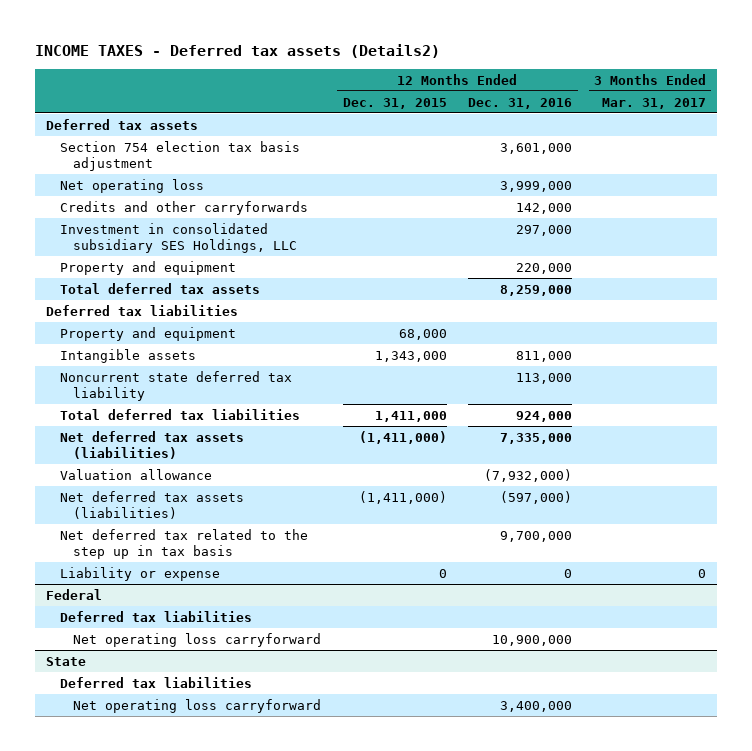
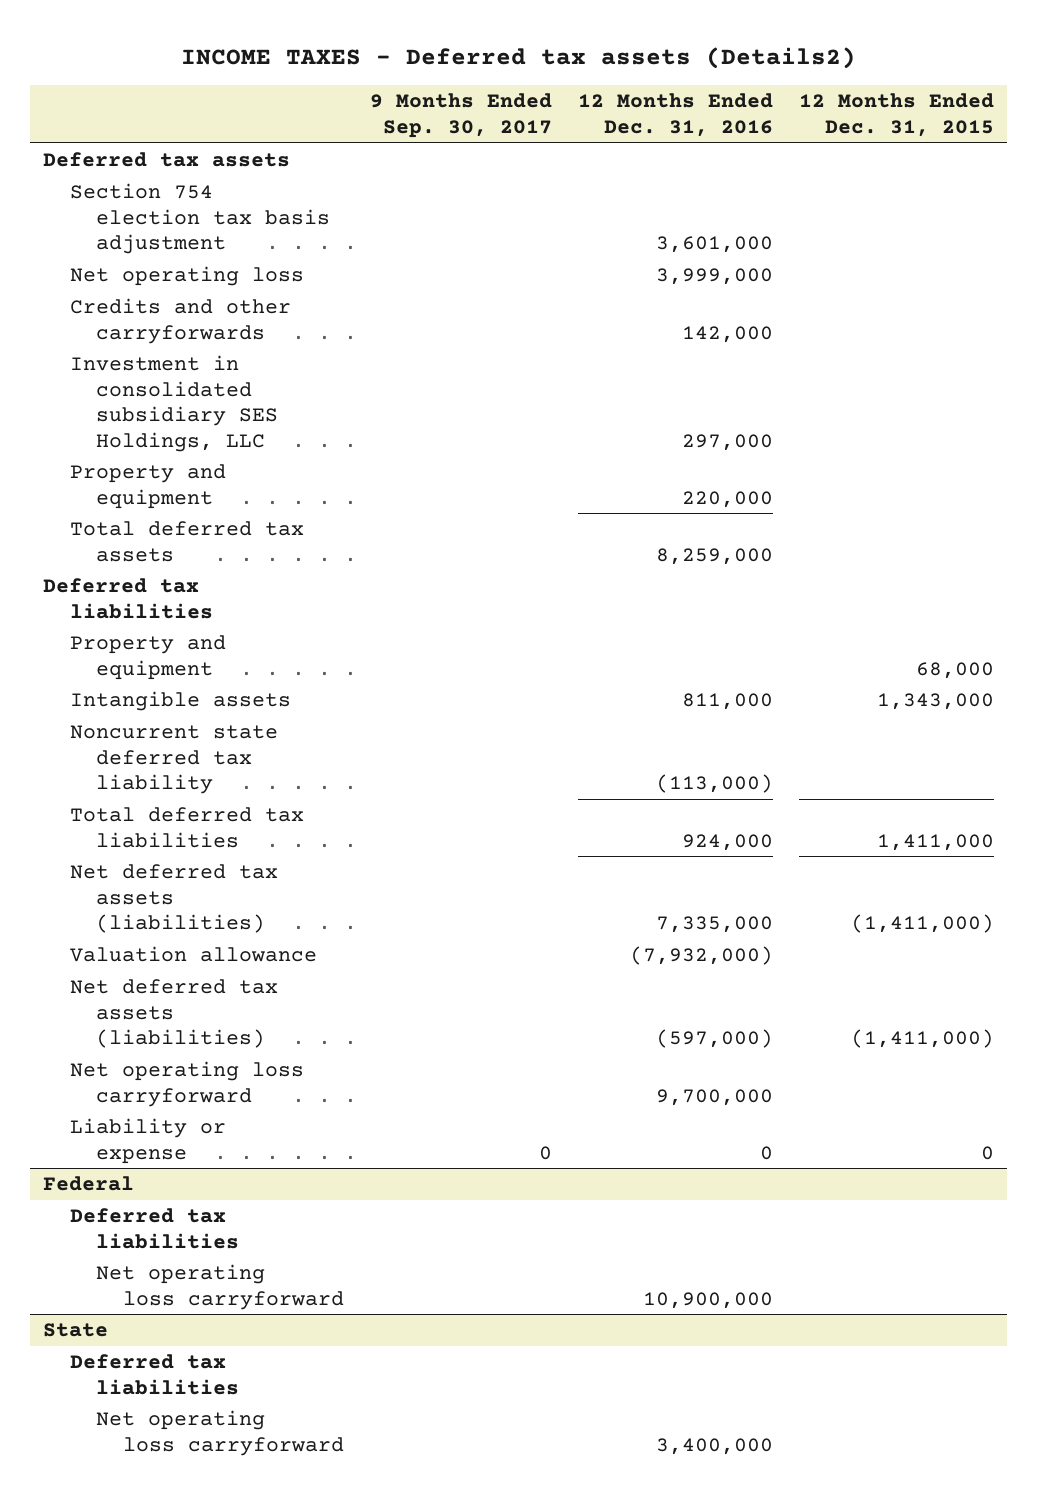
- | 12 Months Ended Dec. 31, 2015 | 12 Months Ended Dec. 31, 2016 | 3 Months Ended Mar. 31, 2017
+ | 9 Months Ended Sep. 30, 2017 | 12 Months Ended Dec. 31, 2016 | 12 Months Ended Dec. 31, 2015
- Noncurrent state deferred tax liability | | 113,000 |
+ Noncurrent state deferred tax liability | | (113,000) |
- Net deferred tax related to the step up in tax basis | | 9,700,000 |
+ Net operating loss carryforward | | 9,700,000 |

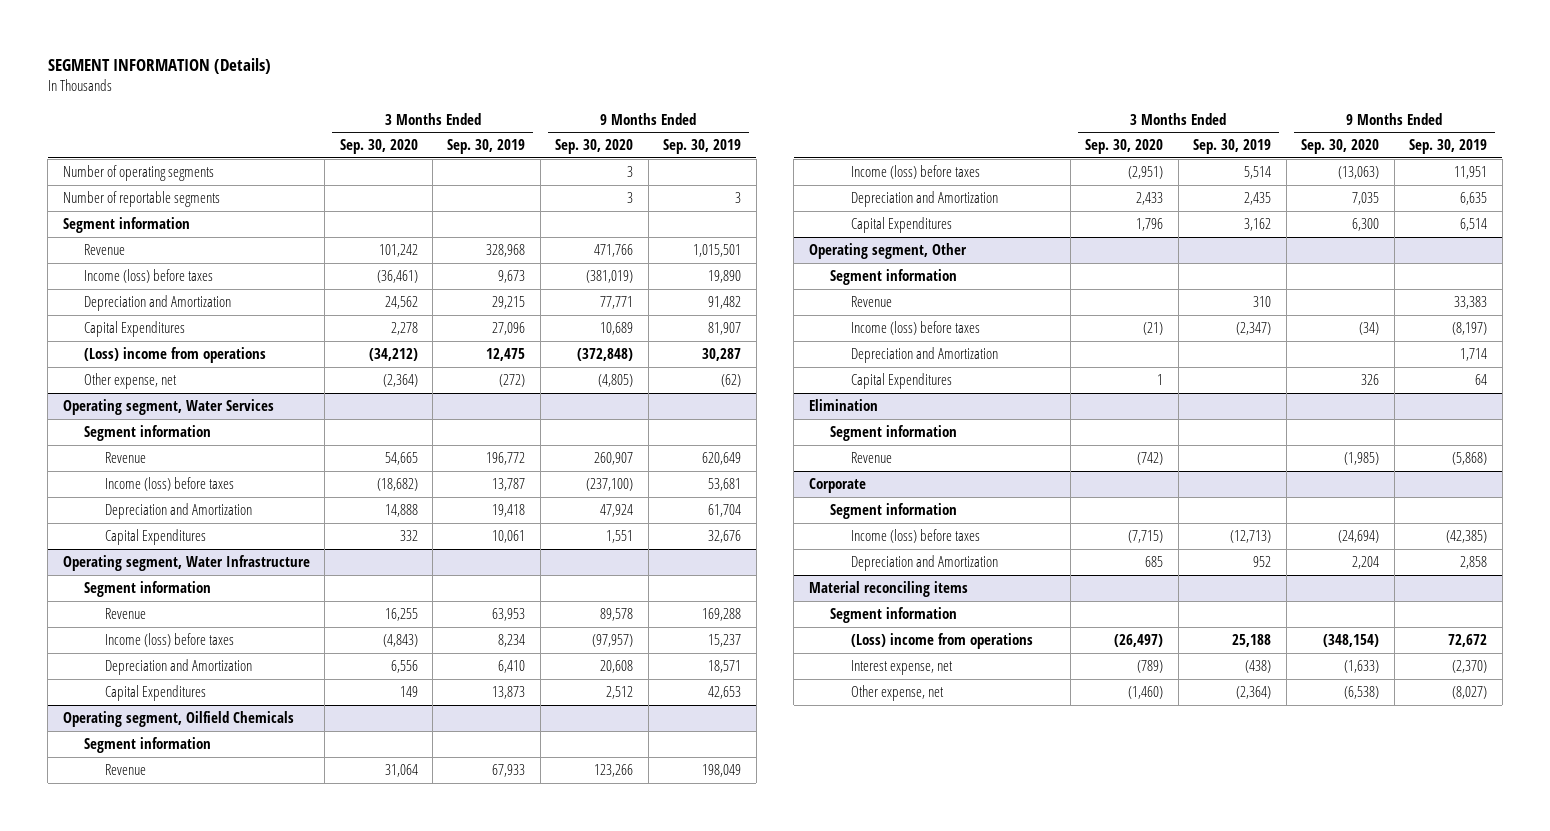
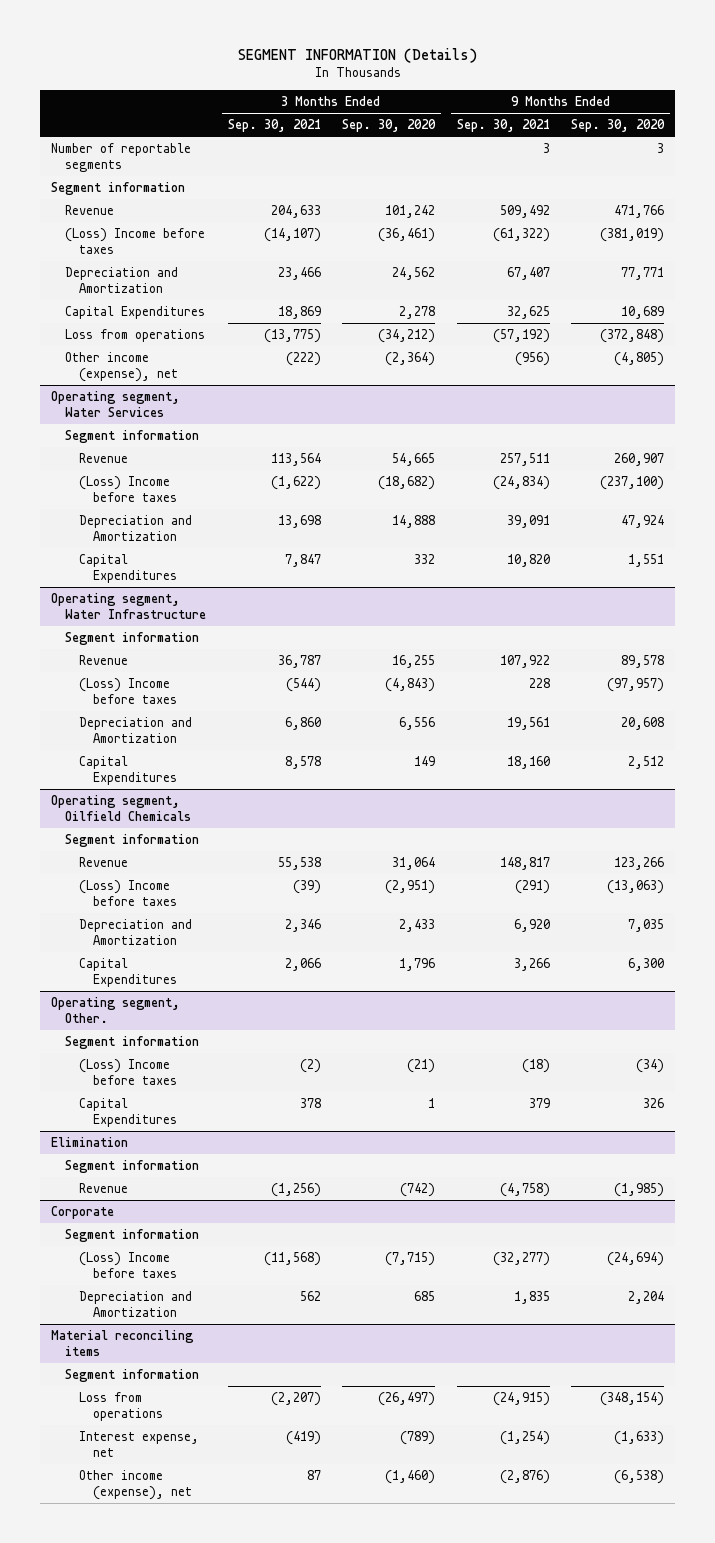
- | 3 Months Ended Sep. 30, 2020 | 3 Months Ended Sep. 30, 2019 | 9 Months Ended Sep. 30, 2020 | 9 Months Ended Sep. 30, 2019
+ | 3 Months Ended Sep. 30, 2021 | 3 Months Ended Sep. 30, 2020 | 9 Months Ended Sep. 30, 2021 | 9 Months Ended Sep. 30, 2020
- Number of operating segments | | | 3 |
- Income (loss) before taxes | (36,461) | 9,673 | (381,019) | 19,890
+ (Loss) Income before taxes | (14,107) | (36,461) | (61,322) | (381,019)
- (Loss) income from operations | (34,212) | 12,475 | (372,848) | 30,287
- Other expense, net | (2,364) | (272) | (4,805) | (62)
+ Loss from operations | (13,775) | (34,212) | (57,192) | (372,848)
+ Other income (expense), net | (222) | (2,364) | (956) | (4,805)
@ Operating segment, Water Services
- Income (loss) before taxes | (18,682) | 13,787 | (237,100) | 53,681
+ (Loss) Income before taxes | (1,622) | (18,682) | (24,834) | (237,100)
@ Operating segment, Water Infrastructure
- Income (loss) before taxes | (4,843) | 8,234 | (97,957) | 15,237
+ (Loss) Income before taxes | (544) | (4,843) | 228 | (97,957)
@ Operating segment, Oilfield Chemicals
- Income (loss) before taxes | (2,951) | 5,514 | (13,063) | 11,951
+ (Loss) Income before taxes | (39) | (2,951) | (291) | (13,063)
- Operating segment, Other
+ Operating segment, Other.
- Revenue | | 310 | | 33,383
- Income (loss) before taxes | (21) | (2,347) | (34) | (8,197)
- Depreciation and Amortization | | | | 1,714
+ (Loss) Income before taxes | (2) | (21) | (18) | (34)
@ Corporate
- Income (loss) before taxes | (7,715) | (12,713) | (24,694) | (42,385)
+ (Loss) Income before taxes | (11,568) | (7,715) | (32,277) | (24,694)
@ Material reconciling items
- (Loss) income from operations | (26,497) | 25,188 | (348,154) | 72,672
+ Loss from operations | (2,207) | (26,497) | (24,915) | (348,154)
- Other expense, net | (1,460) | (2,364) | (6,538) | (8,027)
+ Other income (expense), net | 87 | (1,460) | (2,876) | (6,538)

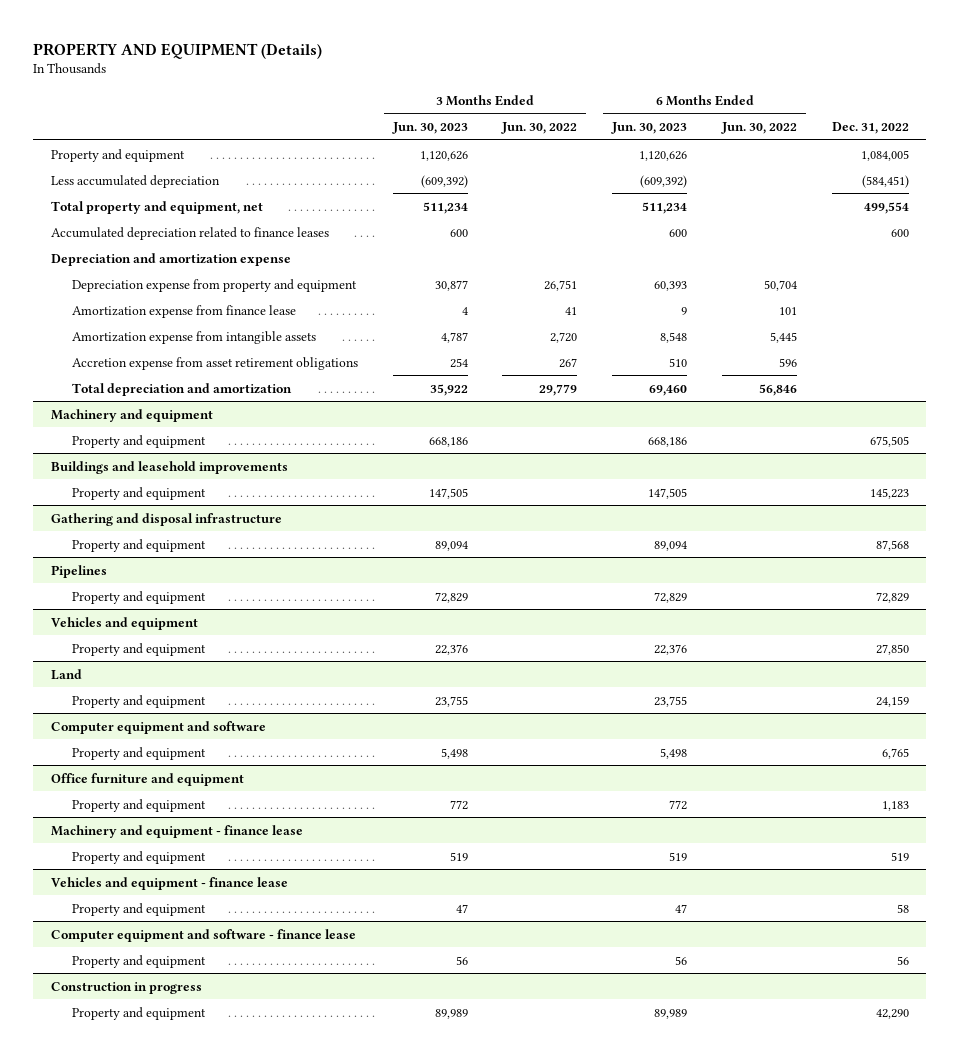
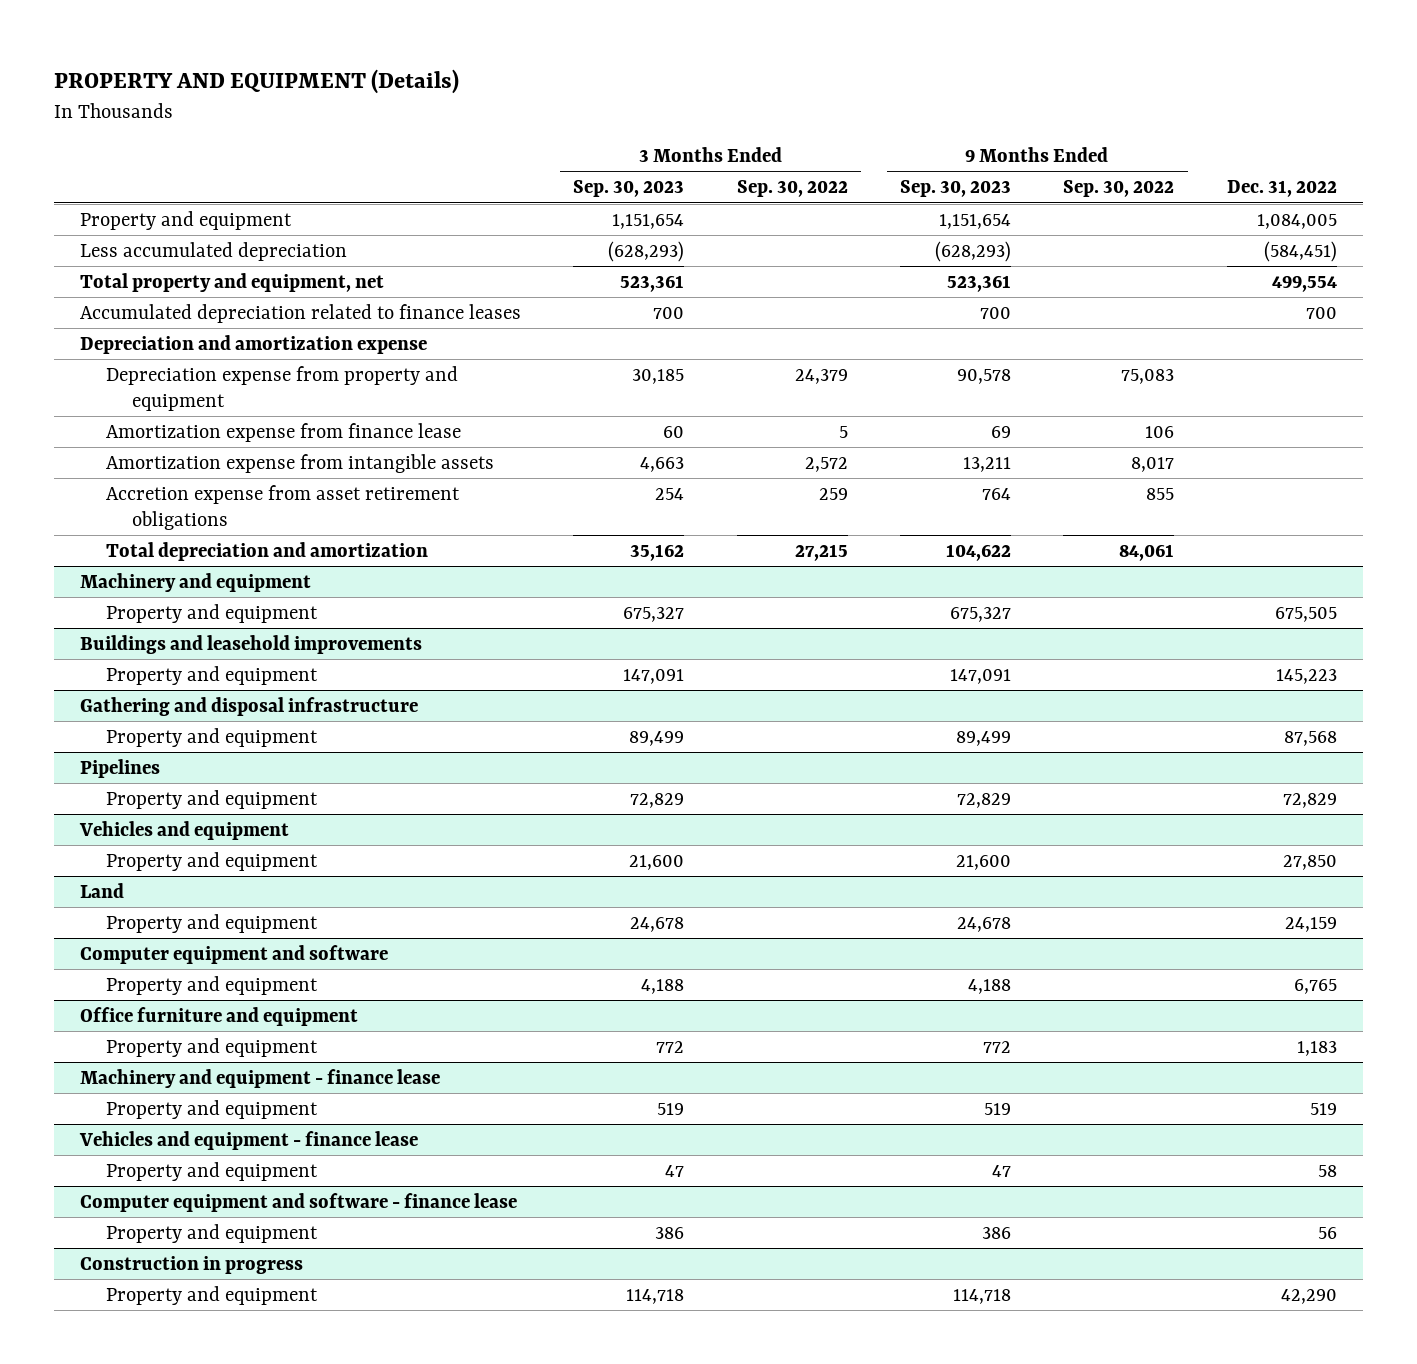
- | 3 Months Ended Jun. 30, 2023 | 3 Months Ended Jun. 30, 2022 | 6 Months Ended Jun. 30, 2023 | 6 Months Ended Jun. 30, 2022 | Dec. 31, 2022
+ | 3 Months Ended Sep. 30, 2023 | 3 Months Ended Sep. 30, 2022 | 9 Months Ended Sep. 30, 2023 | 9 Months Ended Sep. 30, 2022 | Dec. 31, 2022
- Accumulated depreciation related to finance leases | 600 | | 600 | | 600
+ Accumulated depreciation related to finance leases | 700 | | 700 | | 700

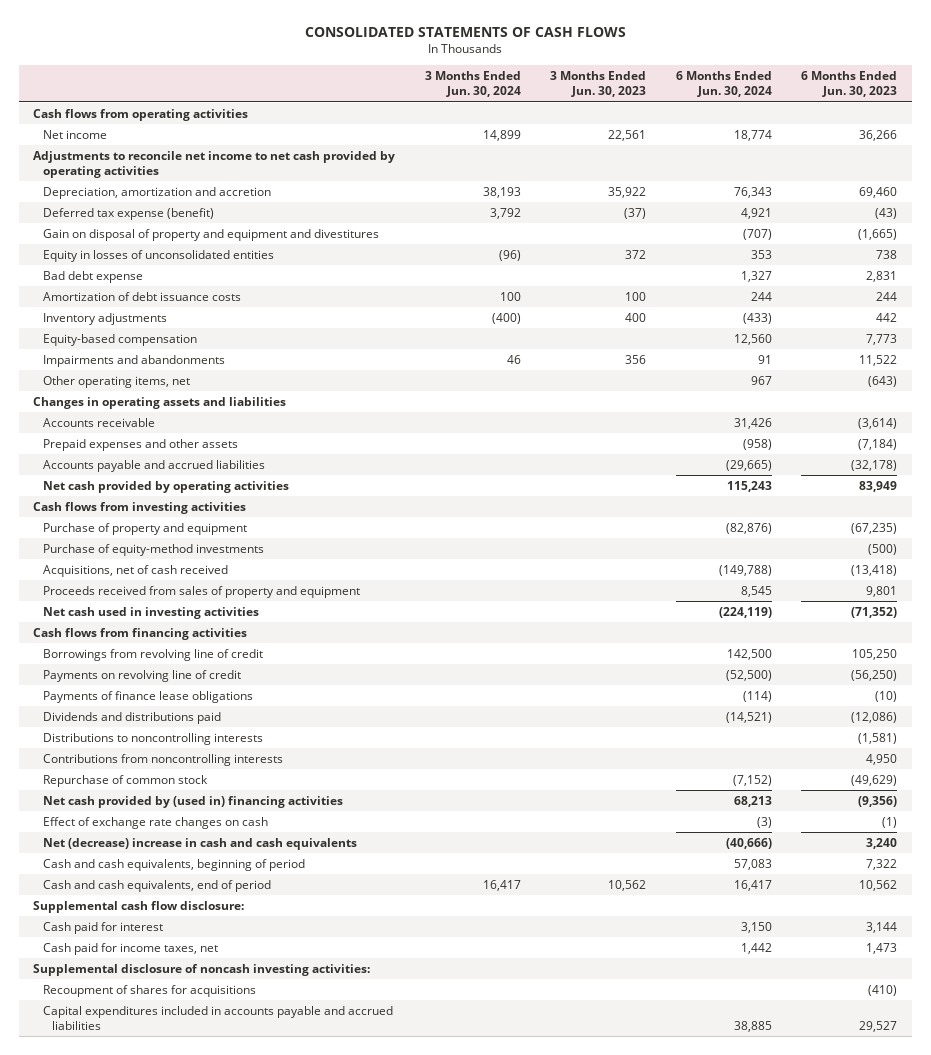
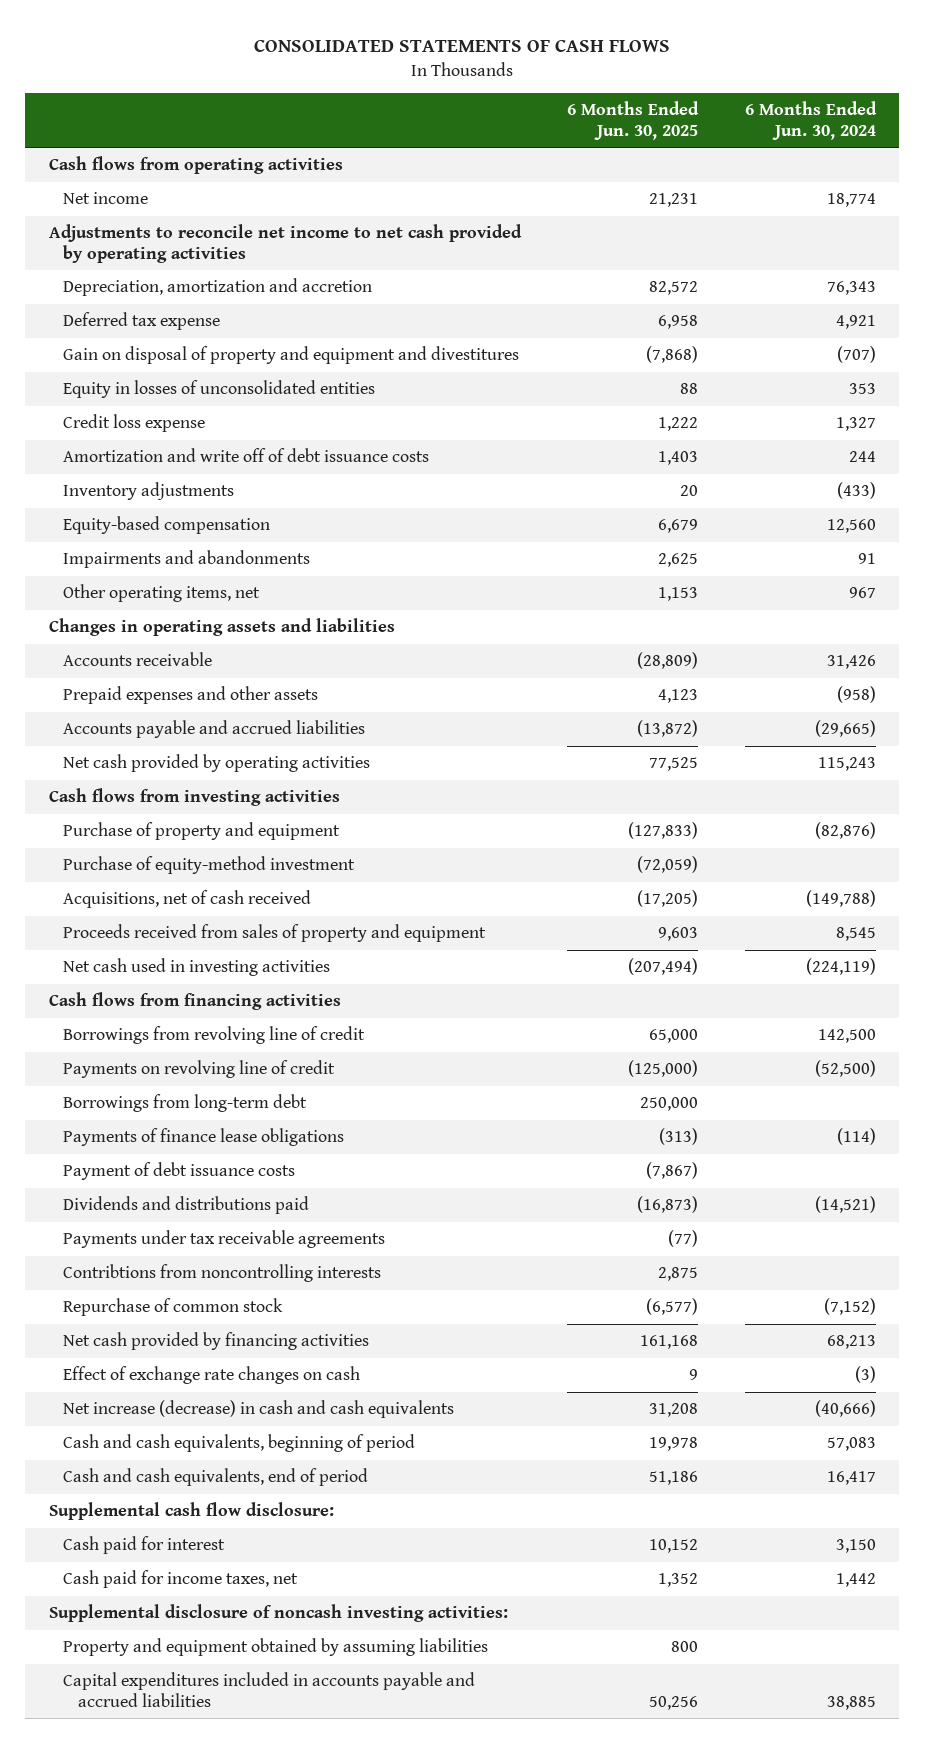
- | 3 Months Ended Jun. 30, 2024 | 3 Months Ended Jun. 30, 2023 | 6 Months Ended Jun. 30, 2024 | 6 Months Ended Jun. 30, 2023
+ | 6 Months Ended Jun. 30, 2025 | 6 Months Ended Jun. 30, 2024
- Deferred tax expense (benefit) | 3,792 | (37) | 4,921 | (43)
+ Deferred tax expense | 6,958 | 4,921
- Bad debt expense | | | 1,327 | 2,831
- Amortization of debt issuance costs | 100 | 100 | 244 | 244
+ Credit loss expense | 1,222 | 1,327
+ Amortization and write off of debt issuance costs | 1,403 | 244
- Purchase of equity-method investments | | | | (500)
+ Purchase of equity-method investment | (72,059) |
+ Borrowings from long-term debt | 250,000 |
+ Payment of debt issuance costs | (7,867) |
- Distributions to noncontrolling interests | | | | (1,581)
- Contributions from noncontrolling interests | | | | 4,950
+ Payments under tax receivable agreements | (77) |
+ Contribtions from noncontrolling interests | 2,875 |
- Net cash provided by (used in) financing activities | | | 68,213 | (9,356)
+ Net cash provided by financing activities | 161,168 | 68,213
- Net (decrease) increase in cash and cash equivalents | | | (40,666) | 3,240
+ Net increase (decrease) in cash and cash equivalents | 31,208 | (40,666)
- Recoupment of shares for acquisitions | | | | (410)
+ Property and equipment obtained by assuming liabilities | 800 |

